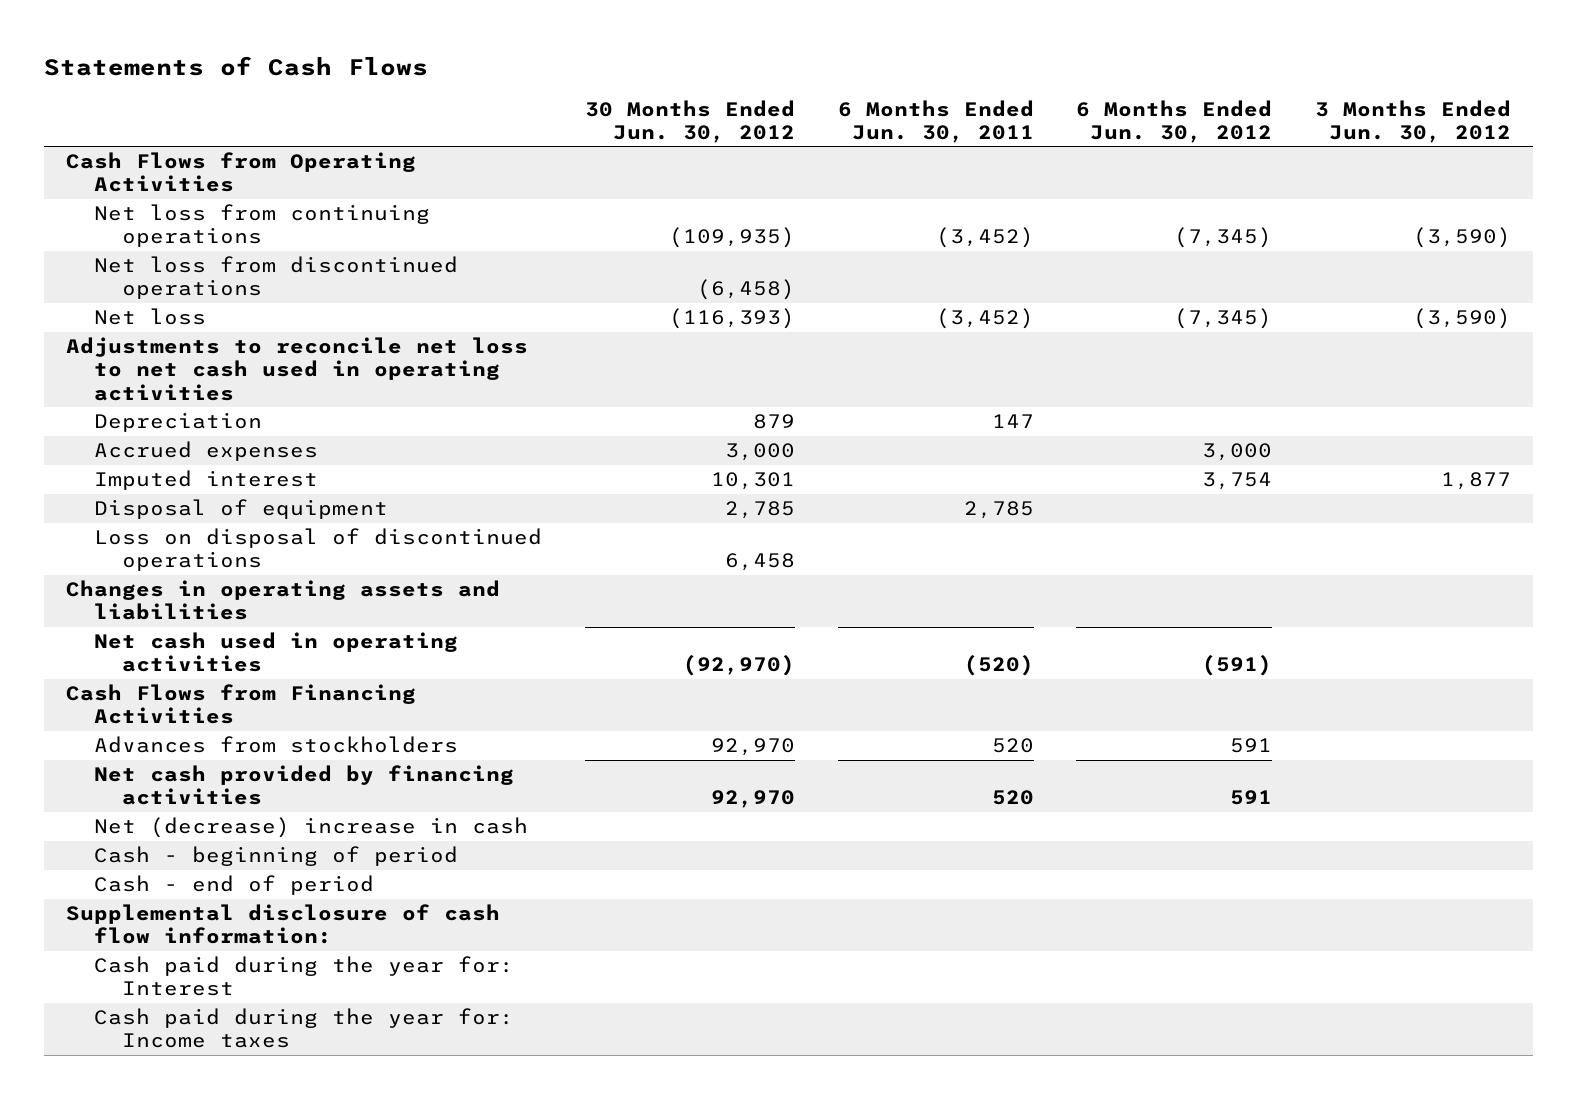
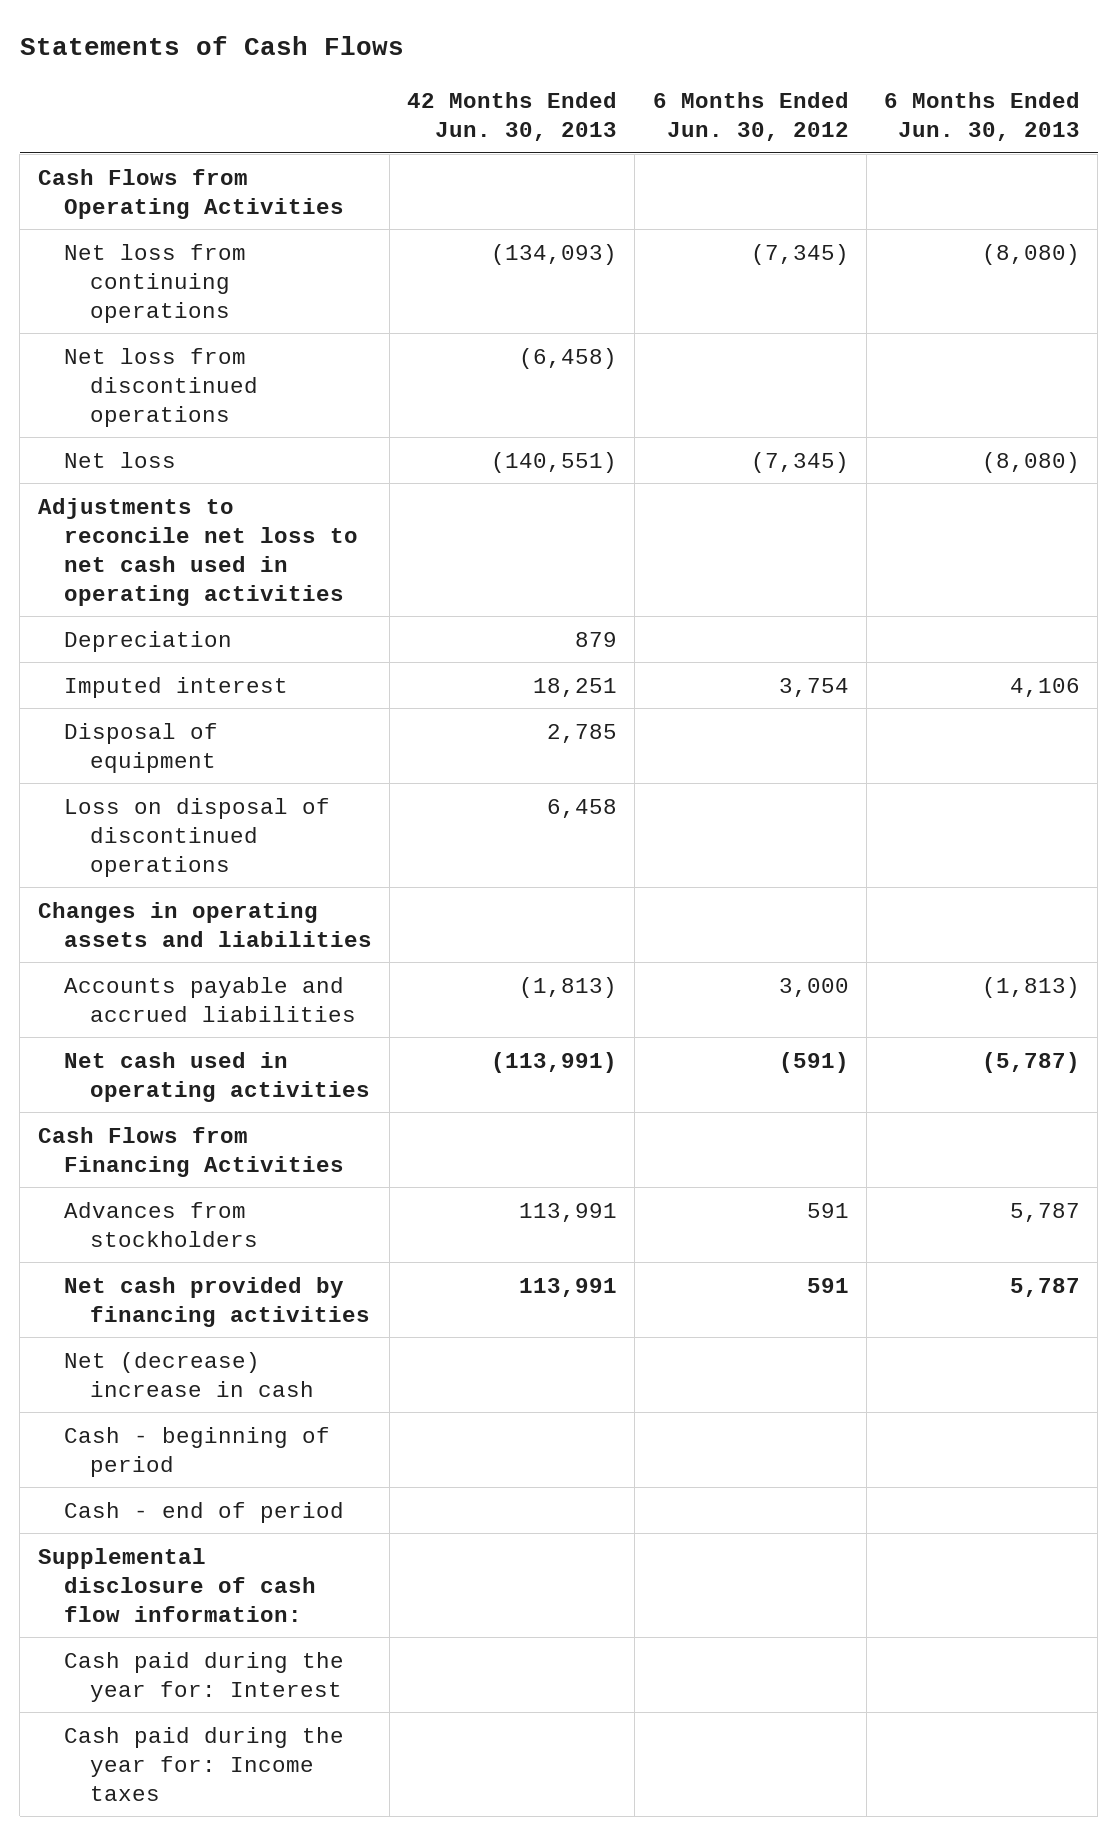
- | 30 Months Ended Jun. 30, 2012 | 6 Months Ended Jun. 30, 2011 | 6 Months Ended Jun. 30, 2012 | 3 Months Ended Jun. 30, 2012
+ | 42 Months Ended Jun. 30, 2013 | 6 Months Ended Jun. 30, 2012 | 6 Months Ended Jun. 30, 2013
- Accrued expenses | 3,000 | | 3,000 |
+ Accounts payable and accrued liabilities | (1,813) | 3,000 | (1,813)

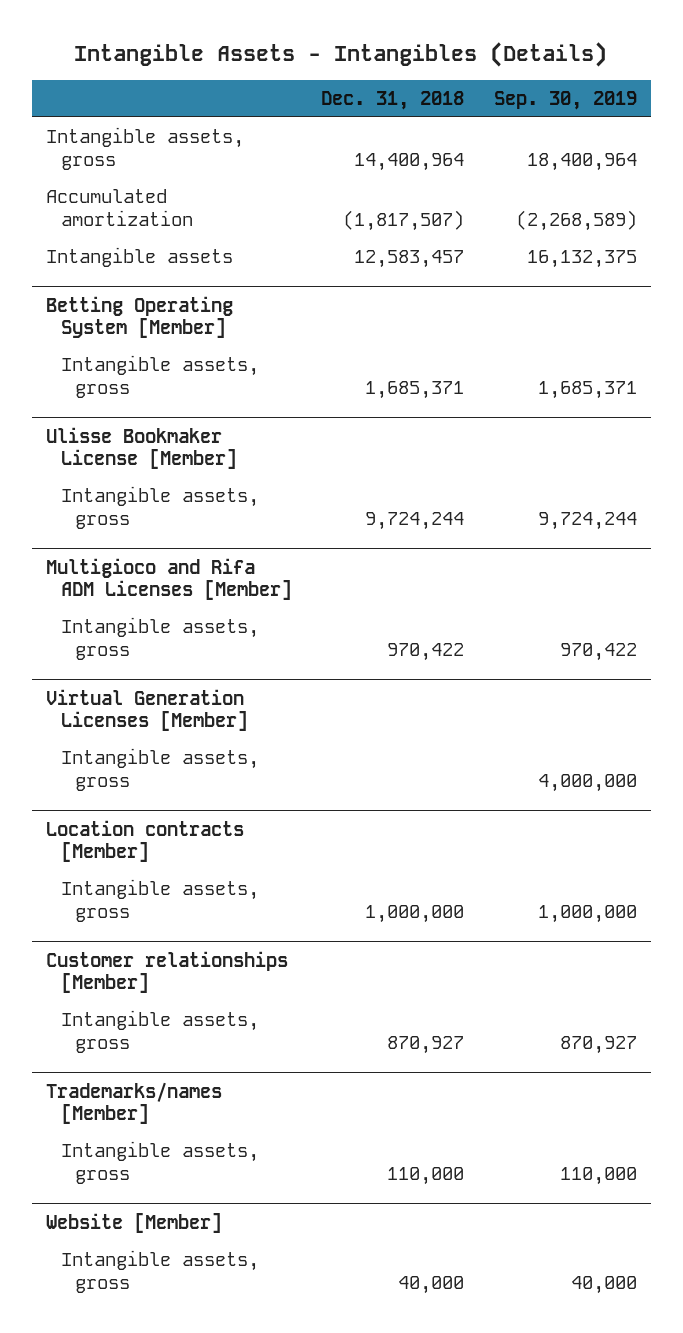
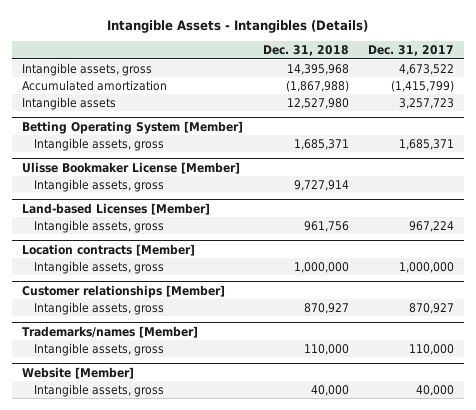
- | Dec. 31, 2018 | Sep. 30, 2019
+ | Dec. 31, 2018 | Dec. 31, 2017
- Intangible assets, gross | 14,400,964 | 18,400,964
- Accumulated amortization | (1,817,507) | (2,268,589)
- Intangible assets | 12,583,457 | 16,132,375
+ Intangible assets, gross | 14,395,968 | 4,673,522
+ Accumulated amortization | (1,867,988) | (1,415,799)
+ Intangible assets | 12,527,980 | 3,257,723
@ Ulisse Bookmaker License [Member]
- Intangible assets, gross | 9,724,244 | 9,724,244
- Multigioco and Rifa ADM Licenses [Member]
- Intangible assets, gross | 970,422 | 970,422
- Virtual Generation Licenses [Member]
- Intangible assets, gross | | 4,000,000
@ Ulisse Bookmaker License [Member]
+ Intangible assets, gross | 9,727,914 |
+ Land-based Licenses [Member]
+ Intangible assets, gross | 961,756 | 967,224

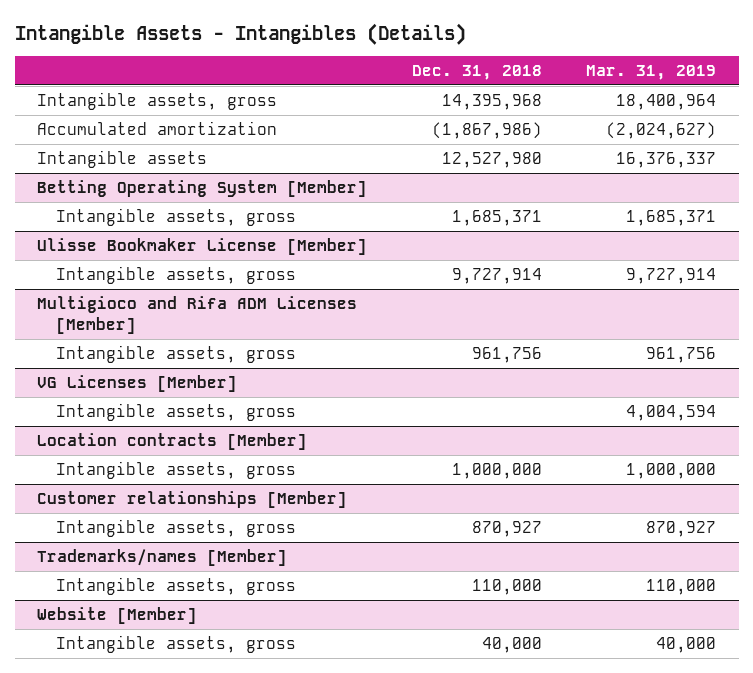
- | Dec. 31, 2018 | Dec. 31, 2017
+ | Dec. 31, 2018 | Mar. 31, 2019
- Accumulated amortization | (1,867,988) | (1,415,799)
+ Accumulated amortization | (1,867,986) | (2,024,627)
- Land-based Licenses [Member]
+ Multigioco and Rifa ADM Licenses [Member]
+ VG Licenses [Member]
+ Intangible assets, gross | | 4,004,594

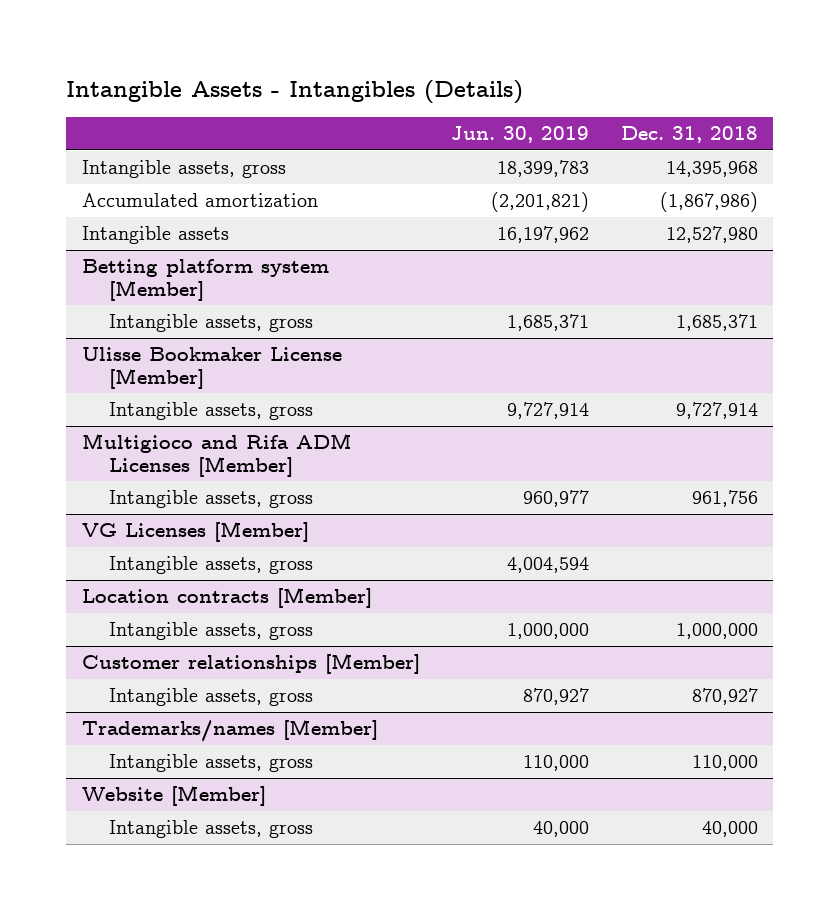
- | Dec. 31, 2018 | Mar. 31, 2019
+ | Jun. 30, 2019 | Dec. 31, 2018
- Betting Operating System [Member]
+ Betting platform system [Member]

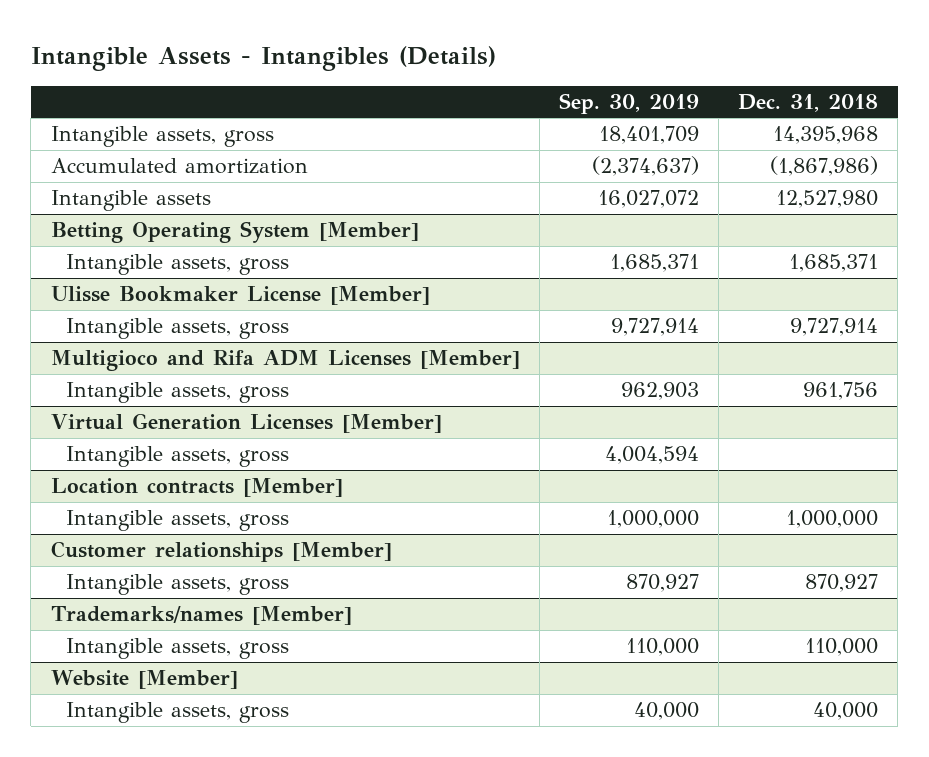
- | Jun. 30, 2019 | Dec. 31, 2018
+ | Sep. 30, 2019 | Dec. 31, 2018
- Betting platform system [Member]
+ Betting Operating System [Member]
- VG Licenses [Member]
+ Virtual Generation Licenses [Member]

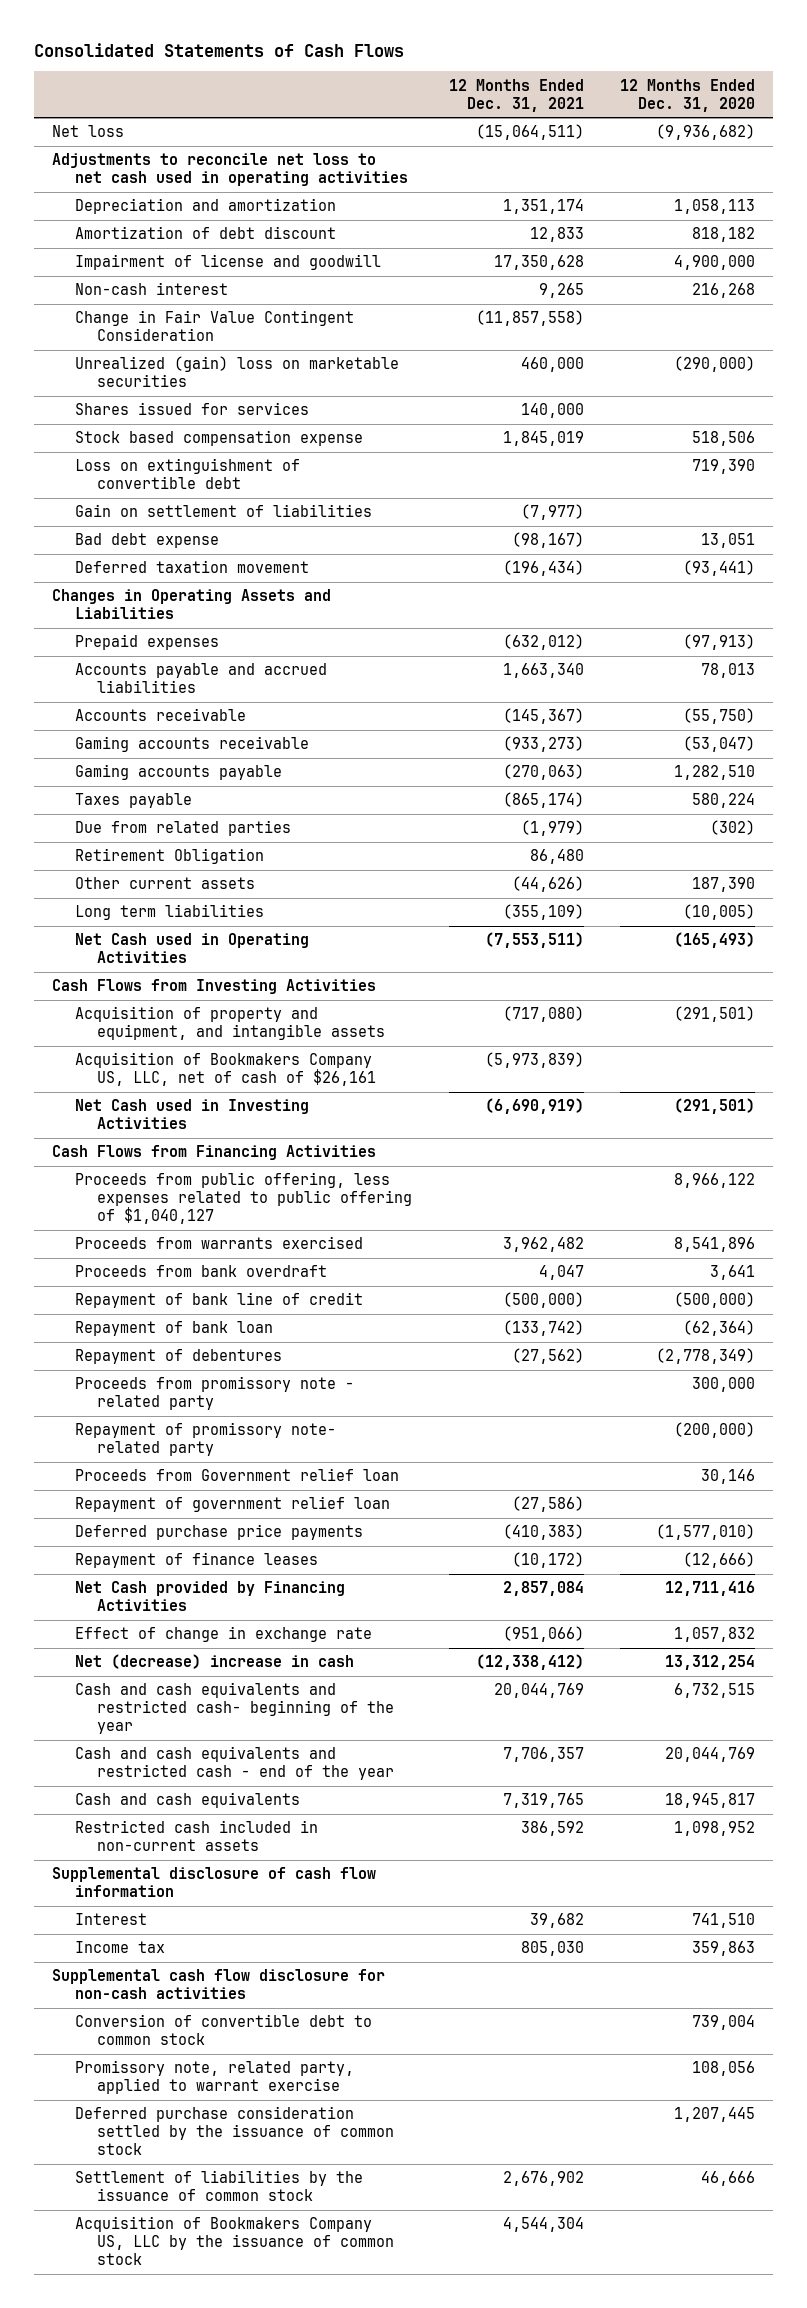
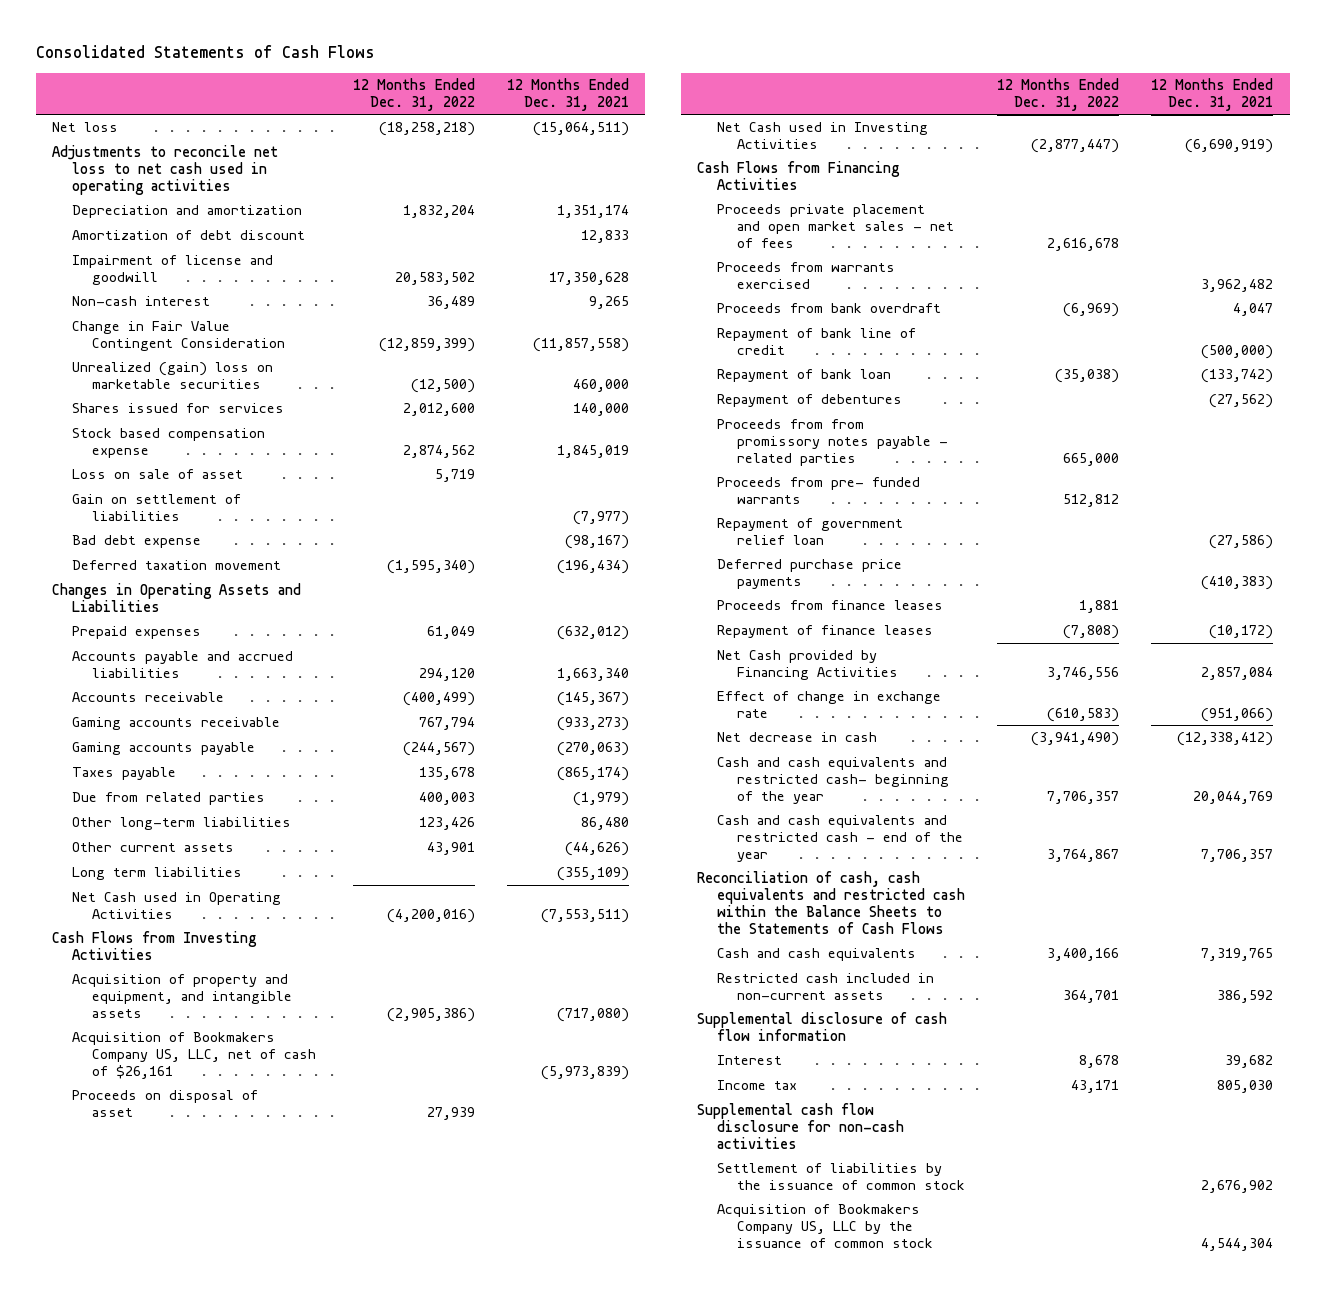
- | 12 Months Ended Dec. 31, 2021 | 12 Months Ended Dec. 31, 2020
+ | 12 Months Ended Dec. 31, 2022 | 12 Months Ended Dec. 31, 2021
- Loss on extinguishment of convertible debt | | 719,390
+ Loss on sale of asset | 5,719 |
- Retirement Obligation | 86,480 |
+ Other long-term liabilities | 123,426 | 86,480
+ Proceeds on disposal of asset | 27,939 |
- Proceeds from public offering, less expenses related to public offering of $1,040,127 | | 8,966,122
+ Proceeds private placement and open market sales - net of fees | 2,616,678 |
- Proceeds from promissory note - related party | | 300,000
- Repayment of promissory note- related party | | (200,000)
- Proceeds from Government relief loan | | 30,146
+ Proceeds from from promissory notes payable - related parties | 665,000 |
+ Proceeds from pre- funded warrants | 512,812 |
+ Proceeds from finance leases | 1,881 |
- Net (decrease) increase in cash | (12,338,412) | 13,312,254
+ Net decrease in cash | (3,941,490) | (12,338,412)
+ Reconciliation of cash, cash equivalents and restricted cash within the Balance Sheets to the Statements of Cash Flows
- Conversion of convertible debt to common stock | | 739,004
- Promissory note, related party, applied to warrant exercise | | 108,056
- Deferred purchase consideration settled by the issuance of common stock | | 1,207,445

